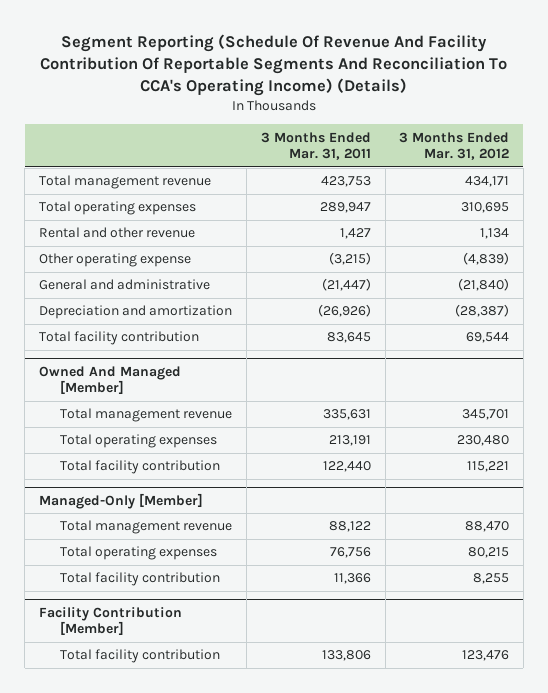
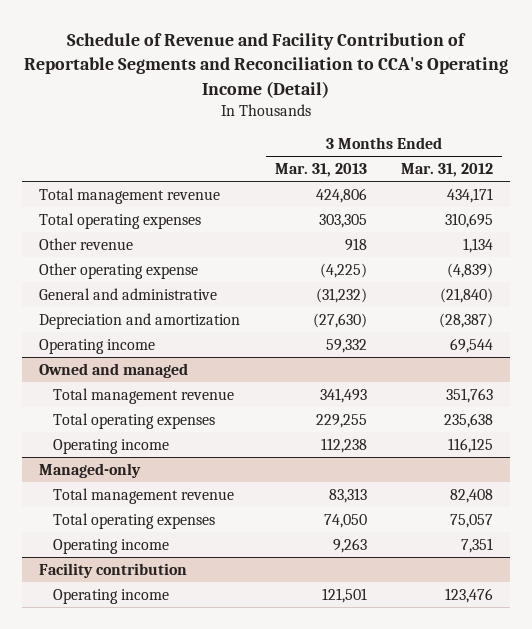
- Segment Reporting (Schedule Of Revenue And Facility Contribution Of Reportable Segments And Reconciliation To CCA's Operating Income) (Details)
+ Schedule of Revenue and Facility Contribution of Reportable Segments and Reconciliation to CCA's Operating Income (Detail)
- | 3 Months Ended Mar. 31, 2011 | 3 Months Ended Mar. 31, 2012
+ | 3 Months Ended Mar. 31, 2013 | 3 Months Ended Mar. 31, 2012
- Rental and other revenue | 1,427 | 1,134
+ Other revenue | 918 | 1,134
- Total facility contribution | 83,645 | 69,544
- Owned And Managed [Member]
- Total management revenue | 335,631 | 345,701
- Total operating expenses | 213,191 | 230,480
- Total facility contribution | 122,440 | 115,221
- Managed-Only [Member]
- Total management revenue | 88,122 | 88,470
- Total operating expenses | 76,756 | 80,215
- Total facility contribution | 11,366 | 8,255
- Facility Contribution [Member]
- Total facility contribution | 133,806 | 123,476
+ Operating income | 59,332 | 69,544
+ Owned and managed
+ Total management revenue | 341,493 | 351,763
+ Total operating expenses | 229,255 | 235,638
+ Operating income | 112,238 | 116,125
+ Managed-only
+ Total management revenue | 83,313 | 82,408
+ Total operating expenses | 74,050 | 75,057
+ Operating income | 9,263 | 7,351
+ Facility contribution
+ Operating income | 121,501 | 123,476

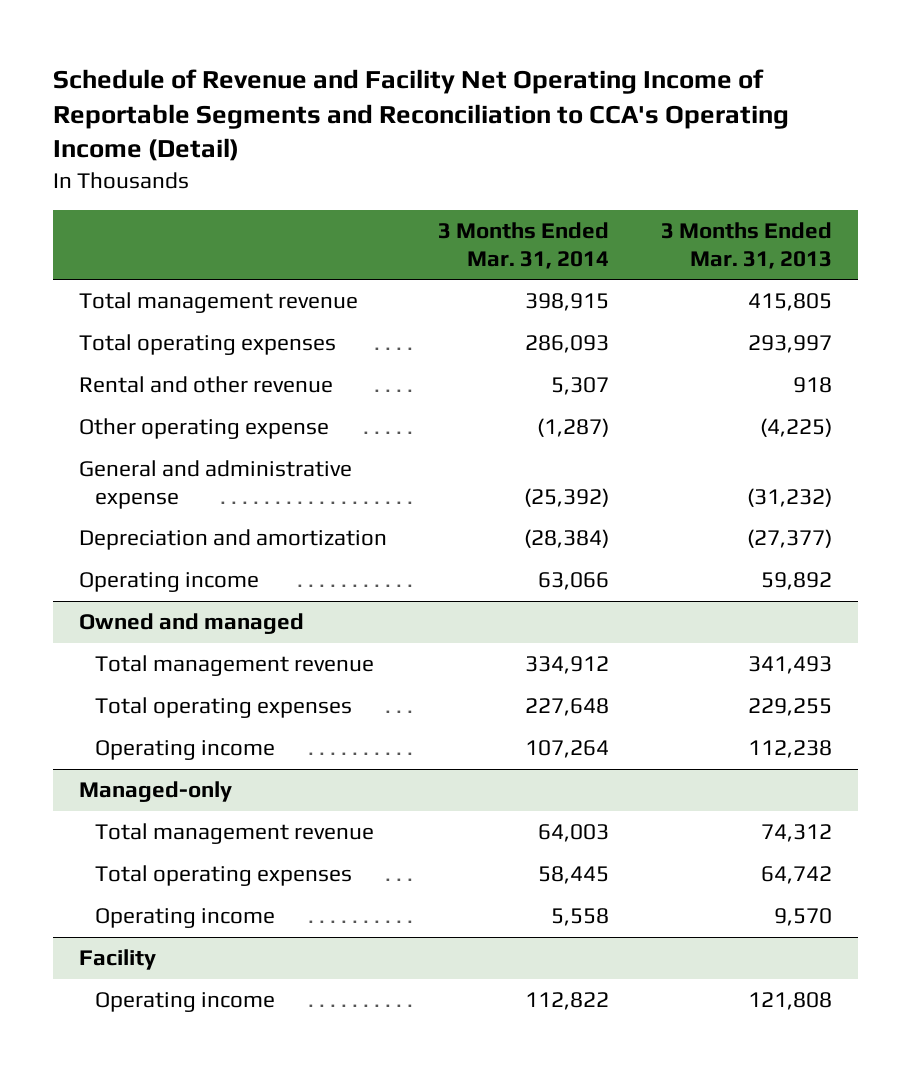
- Schedule of Revenue and Facility Contribution of Reportable Segments and Reconciliation to CCA's Operating Income (Detail)
+ Schedule of Revenue and Facility Net Operating Income of Reportable Segments and Reconciliation to CCA's Operating Income (Detail)
- | 3 Months Ended Mar. 31, 2013 | 3 Months Ended Mar. 31, 2012
+ | 3 Months Ended Mar. 31, 2014 | 3 Months Ended Mar. 31, 2013
- Total management revenue | 424,806 | 434,171
- Total operating expenses | 303,305 | 310,695
- Other revenue | 918 | 1,134
+ Total management revenue | 398,915 | 415,805
+ Total operating expenses | 286,093 | 293,997
+ Rental and other revenue | 5,307 | 918
- General and administrative | (31,232) | (21,840)
- Depreciation and amortization | (27,630) | (28,387)
- Operating income | 59,332 | 69,544
+ General and administrative expense | (25,392) | (31,232)
+ Depreciation and amortization | (28,384) | (27,377)
+ Operating income | 63,066 | 59,892
@ Managed-only
- Total management revenue | 83,313 | 82,408
- Total operating expenses | 74,050 | 75,057
- Operating income | 9,263 | 7,351
- Facility contribution
- Operating income | 121,501 | 123,476
@ Managed-only
+ Total management revenue | 64,003 | 74,312
+ Total operating expenses | 58,445 | 64,742
+ Operating income | 5,558 | 9,570
+ Facility
+ Operating income | 112,822 | 121,808

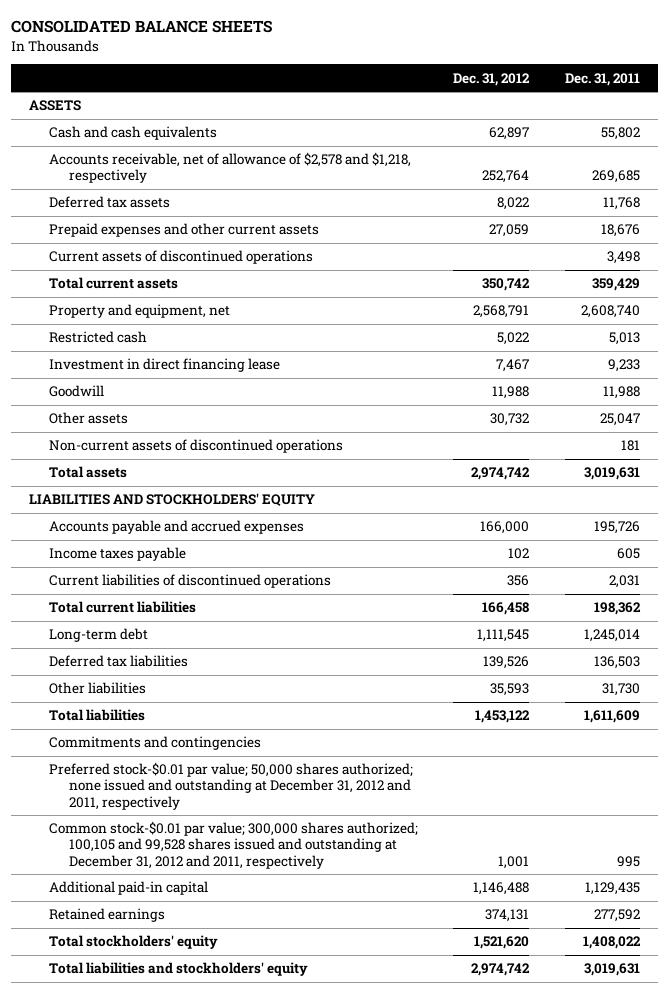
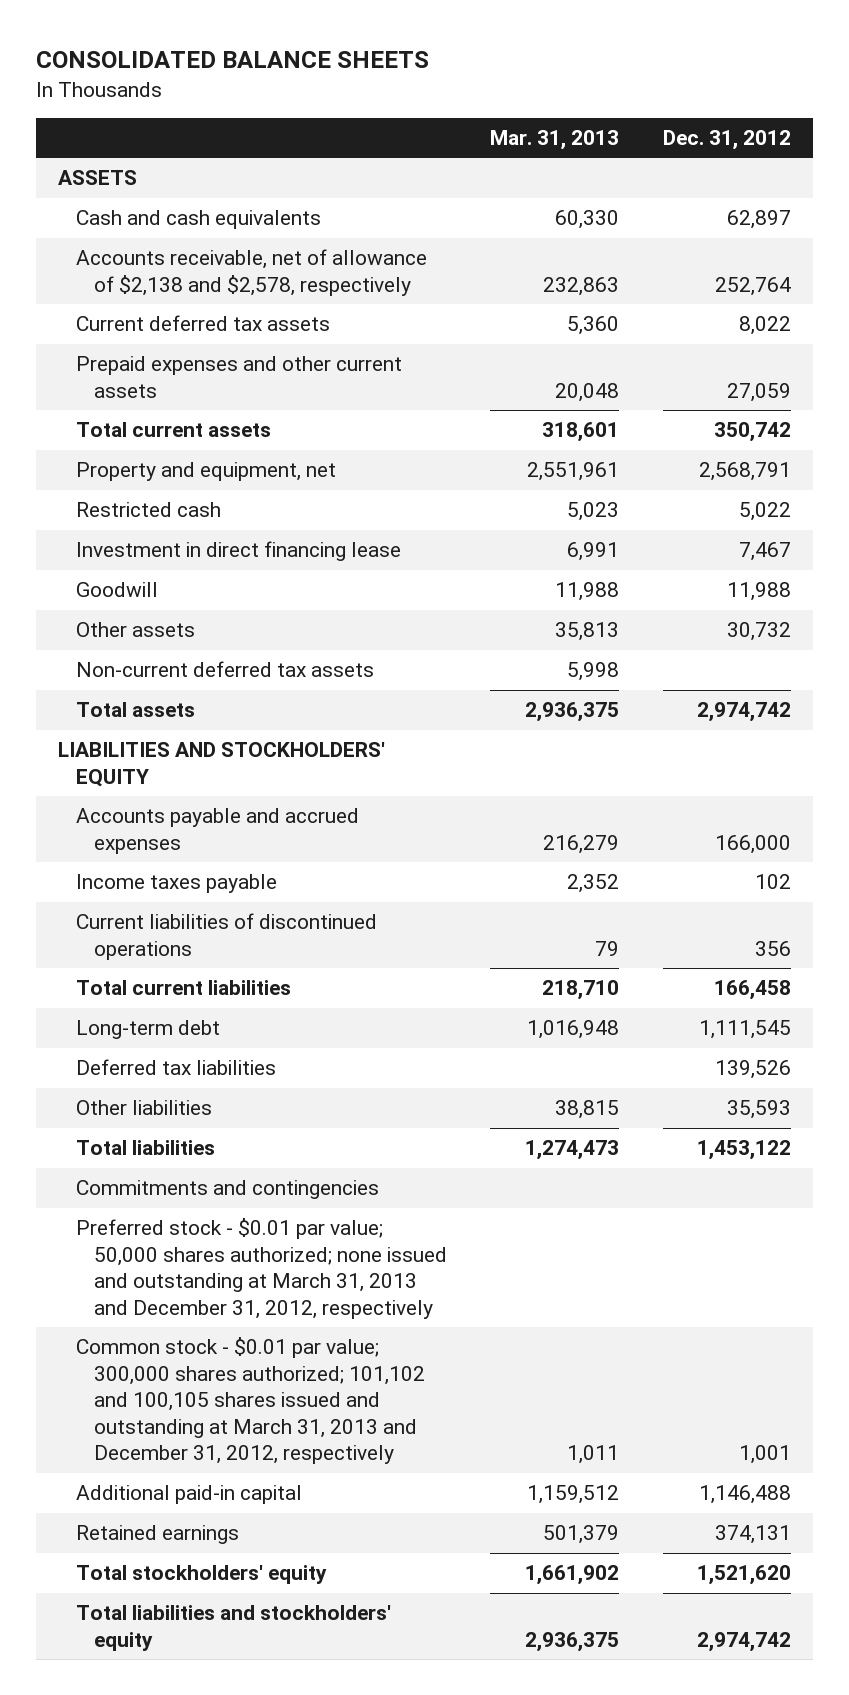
- | Dec. 31, 2012 | Dec. 31, 2011
+ | Mar. 31, 2013 | Dec. 31, 2012
- Accounts receivable, net of allowance of $2,578 and $1,218, respectively | 252,764 | 269,685
- Deferred tax assets | 8,022 | 11,768
+ Accounts receivable, net of allowance of $2,138 and $2,578, respectively | 232,863 | 252,764
+ Current deferred tax assets | 5,360 | 8,022
- Current assets of discontinued operations | | 3,498
- Non-current assets of discontinued operations | | 181
+ Non-current deferred tax assets | 5,998 |
- Preferred stock-$0.01 par value; 50,000 shares authorized; none issued and outstanding at December 31, 2012 and 2011, respectively
- Common stock-$0.01 par value; 300,000 shares authorized; 100,105 and 99,528 shares issued and outstanding at December 31, 2012 and 2011, respectively | 1,001 | 995
+ Preferred stock - $0.01 par value; 50,000 shares authorized; none issued and outstanding at March 31, 2013 and December 31, 2012, respectively
+ Common stock - $0.01 par value; 300,000 shares authorized; 101,102 and 100,105 shares issued and outstanding at March 31, 2013 and December 31, 2012, respectively | 1,011 | 1,001

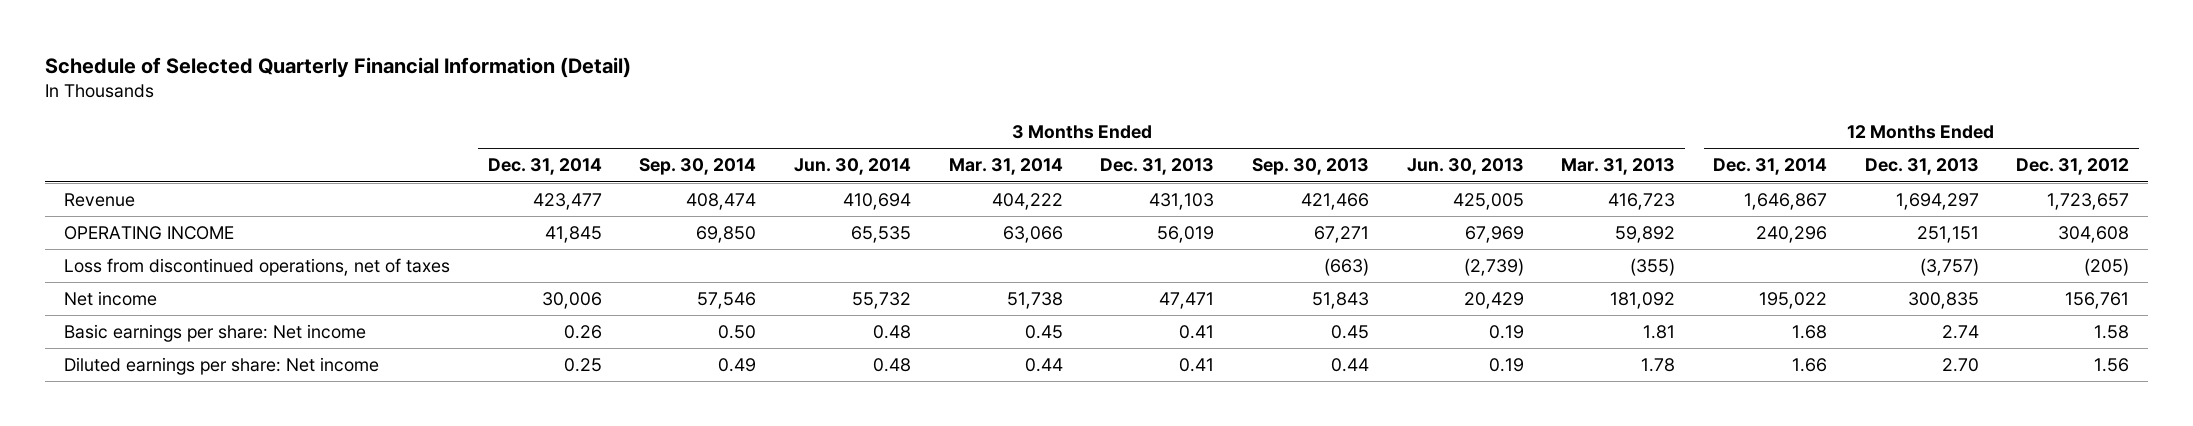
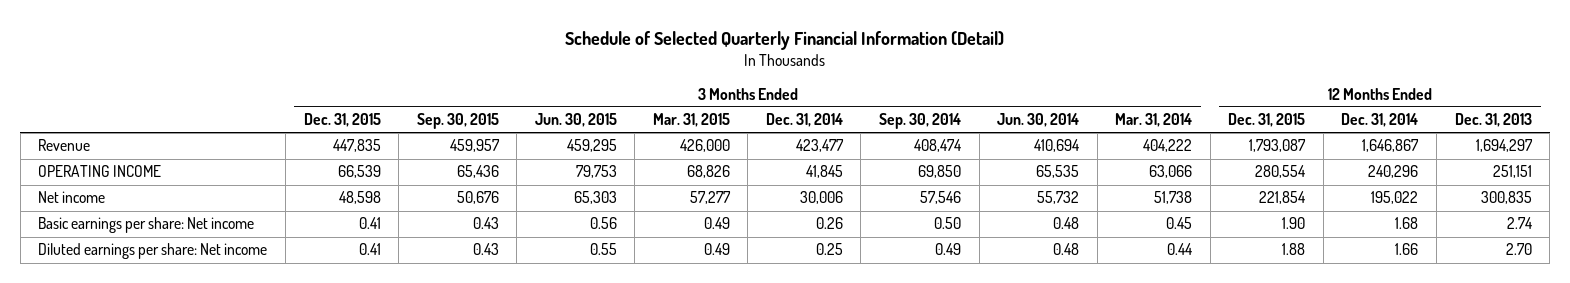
- | 3 Months Ended Dec. 31, 2014 | 3 Months Ended Sep. 30, 2014 | 3 Months Ended Jun. 30, 2014 | 3 Months Ended Mar. 31, 2014 | 3 Months Ended Dec. 31, 2013 | 3 Months Ended Sep. 30, 2013 | 3 Months Ended Jun. 30, 2013 | 3 Months Ended Mar. 31, 2013 | 12 Months Ended Dec. 31, 2014 | 12 Months Ended Dec. 31, 2013 | 12 Months Ended Dec. 31, 2012
+ | 3 Months Ended Dec. 31, 2015 | 3 Months Ended Sep. 30, 2015 | 3 Months Ended Jun. 30, 2015 | 3 Months Ended Mar. 31, 2015 | 3 Months Ended Dec. 31, 2014 | 3 Months Ended Sep. 30, 2014 | 3 Months Ended Jun. 30, 2014 | 3 Months Ended Mar. 31, 2014 | 12 Months Ended Dec. 31, 2015 | 12 Months Ended Dec. 31, 2014 | 12 Months Ended Dec. 31, 2013
- Loss from discontinued operations, net of taxes | | | | | | (663) | (2,739) | (355) | | (3,757) | (205)

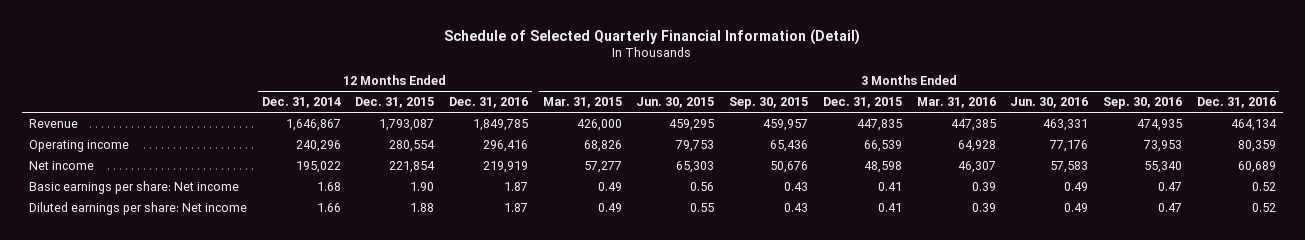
- | 3 Months Ended Dec. 31, 2015 | 3 Months Ended Sep. 30, 2015 | 3 Months Ended Jun. 30, 2015 | 3 Months Ended Mar. 31, 2015 | 3 Months Ended Dec. 31, 2014 | 3 Months Ended Sep. 30, 2014 | 3 Months Ended Jun. 30, 2014 | 3 Months Ended Mar. 31, 2014 | 12 Months Ended Dec. 31, 2015 | 12 Months Ended Dec. 31, 2014 | 12 Months Ended Dec. 31, 2013
+ | 12 Months Ended Dec. 31, 2014 | 12 Months Ended Dec. 31, 2015 | 12 Months Ended Dec. 31, 2016 | 3 Months Ended Mar. 31, 2015 | 3 Months Ended Jun. 30, 2015 | 3 Months Ended Sep. 30, 2015 | 3 Months Ended Dec. 31, 2015 | 3 Months Ended Mar. 31, 2016 | 3 Months Ended Jun. 30, 2016 | 3 Months Ended Sep. 30, 2016 | 3 Months Ended Dec. 31, 2016
- OPERATING INCOME | 66,539 | 65,436 | 79,753 | 68,826 | 41,845 | 69,850 | 65,535 | 63,066 | 280,554 | 240,296 | 251,151
+ Operating income | 240,296 | 280,554 | 296,416 | 68,826 | 79,753 | 65,436 | 66,539 | 64,928 | 77,176 | 73,953 | 80,359

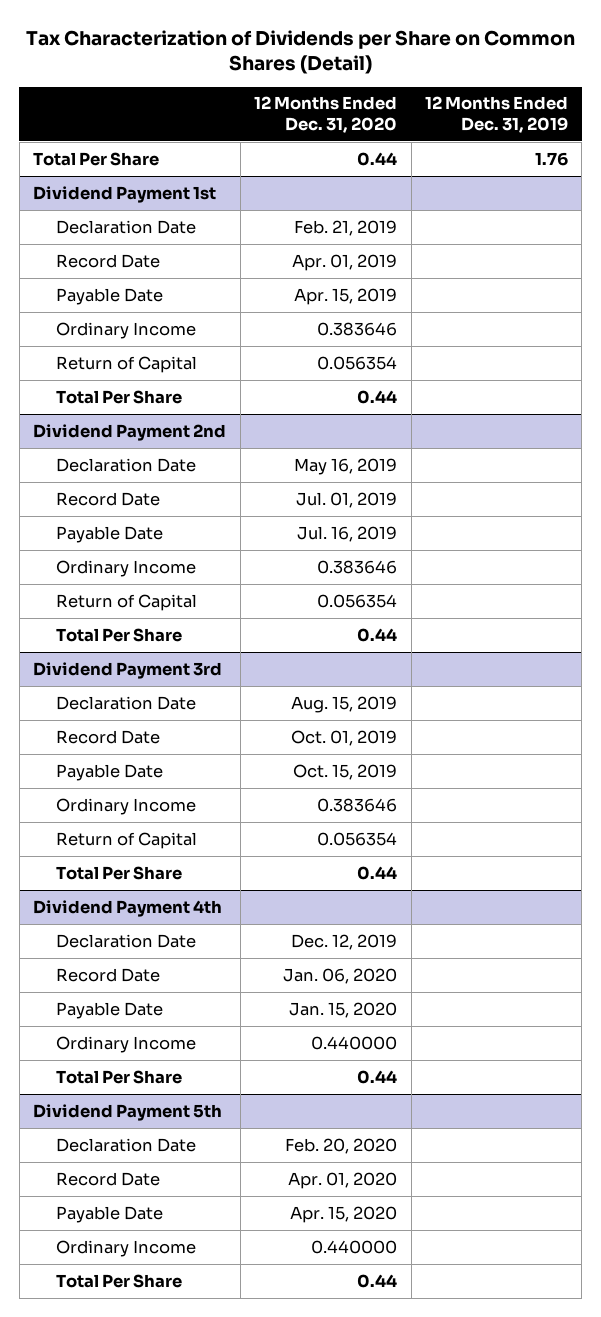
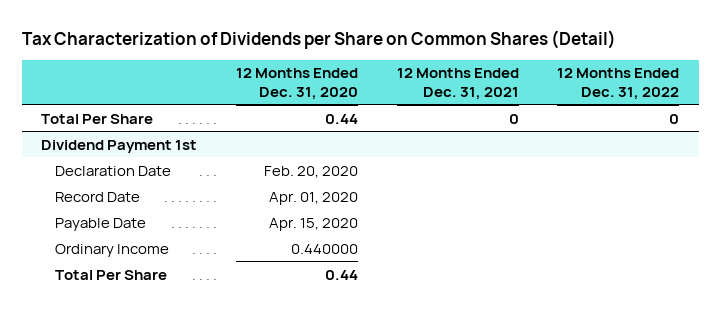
- | 12 Months Ended Dec. 31, 2020 | 12 Months Ended Dec. 31, 2019
+ | 12 Months Ended Dec. 31, 2020 | 12 Months Ended Dec. 31, 2021 | 12 Months Ended Dec. 31, 2022
@ Dividend Payment 1st
- Declaration Date | Feb. 21, 2019 |
- Record Date | Apr. 01, 2019 |
- Payable Date | Apr. 15, 2019 |
- Ordinary Income | 0.383646 |
- Return of Capital | 0.056354 |
- Total Per Share | 0.44 |
- Dividend Payment 2nd
- Declaration Date | May 16, 2019 |
- Record Date | Jul. 01, 2019 |
- Payable Date | Jul. 16, 2019 |
- Ordinary Income | 0.383646 |
- Return of Capital | 0.056354 |
- Total Per Share | 0.44 |
- Dividend Payment 3rd
- Declaration Date | Aug. 15, 2019 |
- Record Date | Oct. 01, 2019 |
- Payable Date | Oct. 15, 2019 |
- Ordinary Income | 0.383646 |
- Return of Capital | 0.056354 |
- Total Per Share | 0.44 |
- Dividend Payment 4th
- Declaration Date | Dec. 12, 2019 |
- Record Date | Jan. 06, 2020 |
- Payable Date | Jan. 15, 2020 |
- Ordinary Income | 0.440000 |
- Total Per Share | 0.44 |
- Dividend Payment 5th

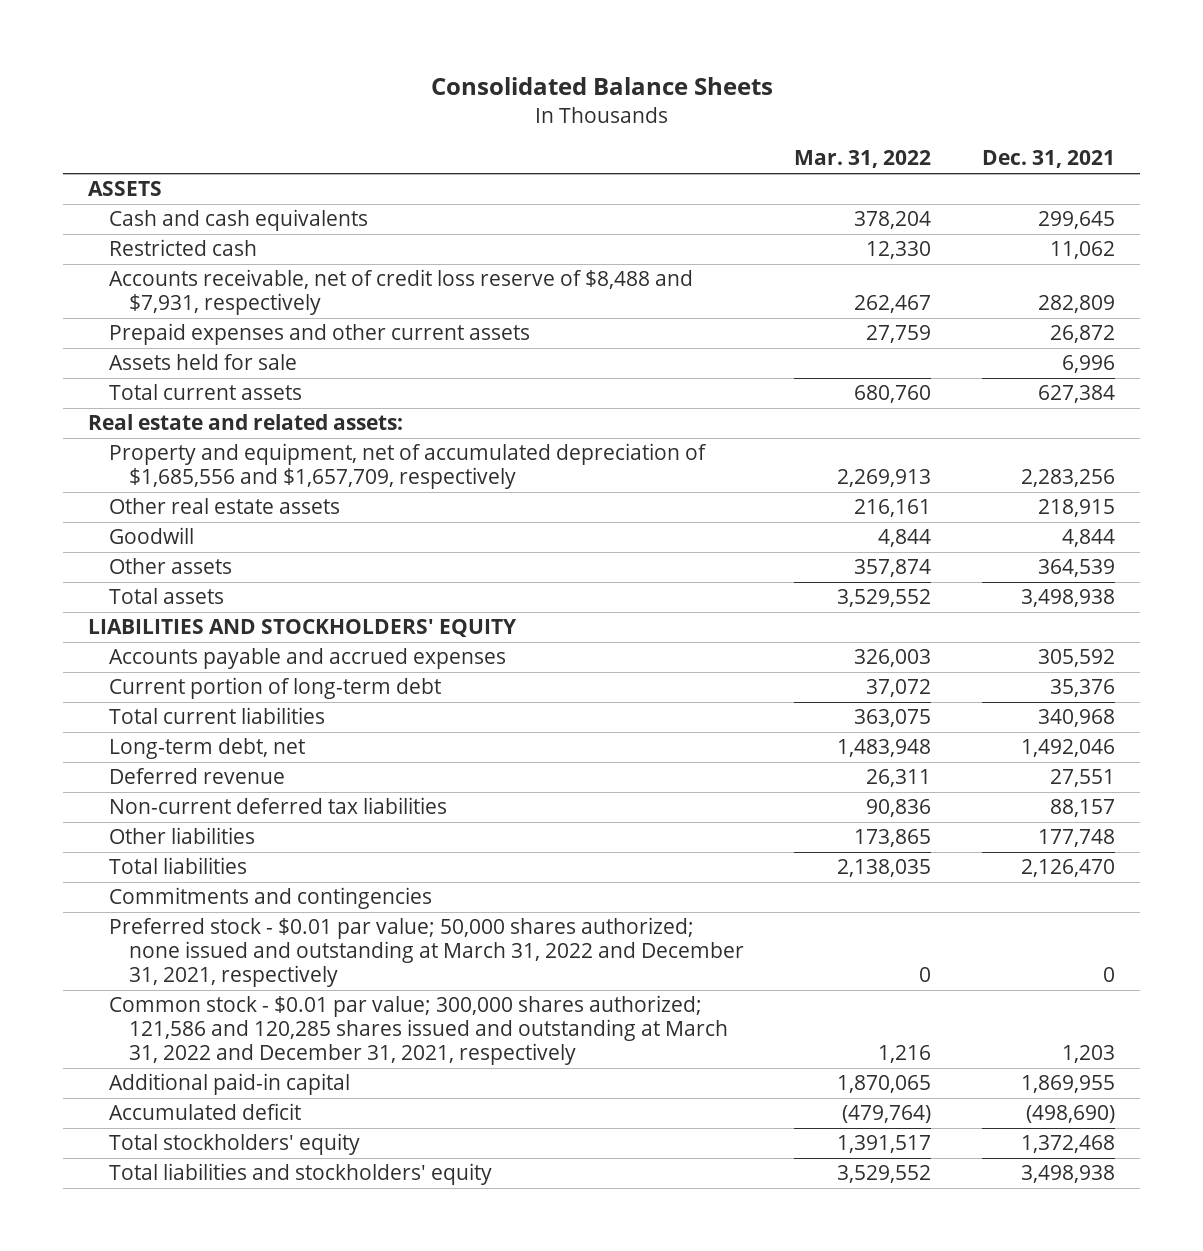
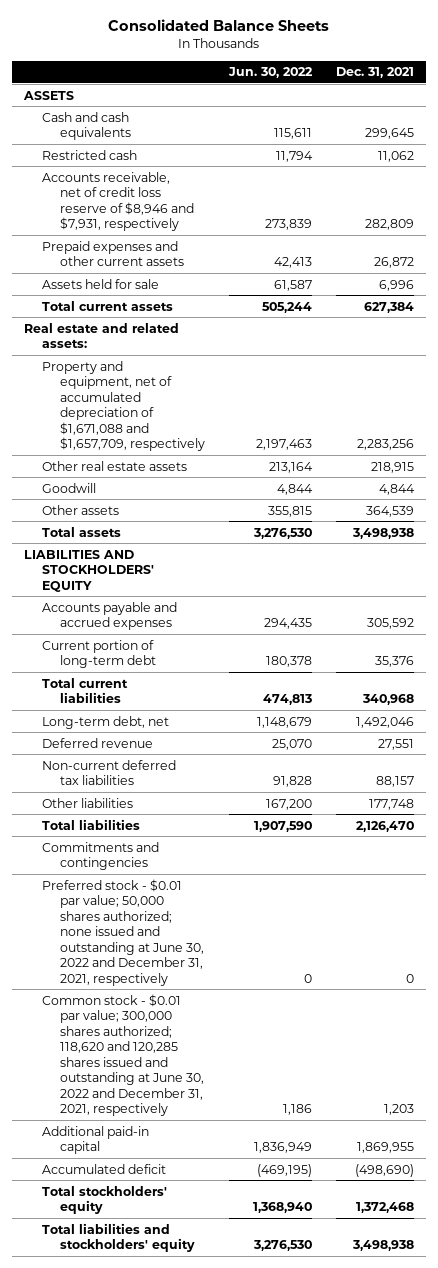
- | Mar. 31, 2022 | Dec. 31, 2021
+ | Jun. 30, 2022 | Dec. 31, 2021
- Accounts receivable, net of credit loss reserve of $8,488 and $7,931, respectively | 262,467 | 282,809
+ Accounts receivable, net of credit loss reserve of $8,946 and $7,931, respectively | 273,839 | 282,809
- Property and equipment, net of accumulated depreciation of $1,685,556 and $1,657,709, respectively | 2,269,913 | 2,283,256
+ Property and equipment, net of accumulated depreciation of $1,671,088 and $1,657,709, respectively | 2,197,463 | 2,283,256
- Preferred stock - $0.01 par value; 50,000 shares authorized; none issued and outstanding at March 31, 2022 and December 31, 2021, respectively | 0 | 0
- Common stock - $0.01 par value; 300,000 shares authorized; 121,586 and 120,285 shares issued and outstanding at March 31, 2022 and December 31, 2021, respectively | 1,216 | 1,203
+ Preferred stock - $0.01 par value; 50,000 shares authorized; none issued and outstanding at June 30, 2022 and December 31, 2021, respectively | 0 | 0
+ Common stock - $0.01 par value; 300,000 shares authorized; 118,620 and 120,285 shares issued and outstanding at June 30, 2022 and December 31, 2021, respectively | 1,186 | 1,203

